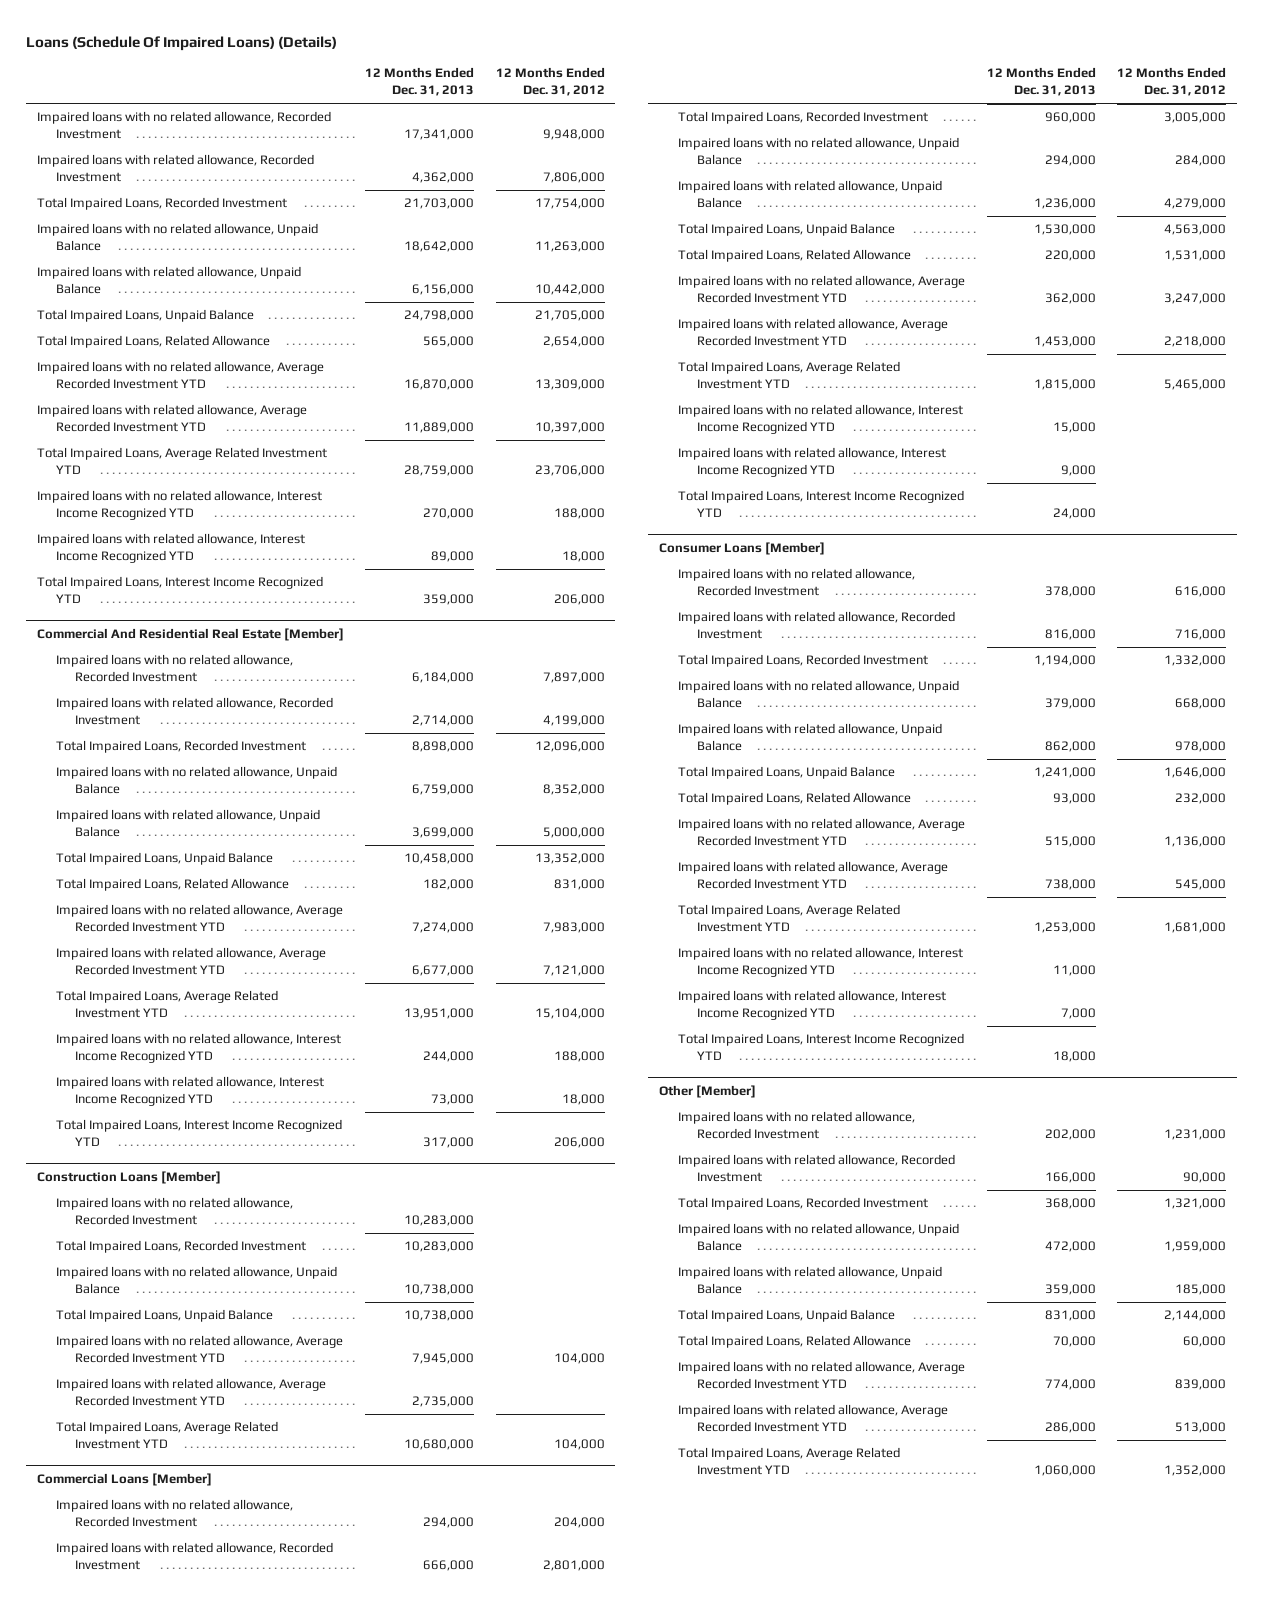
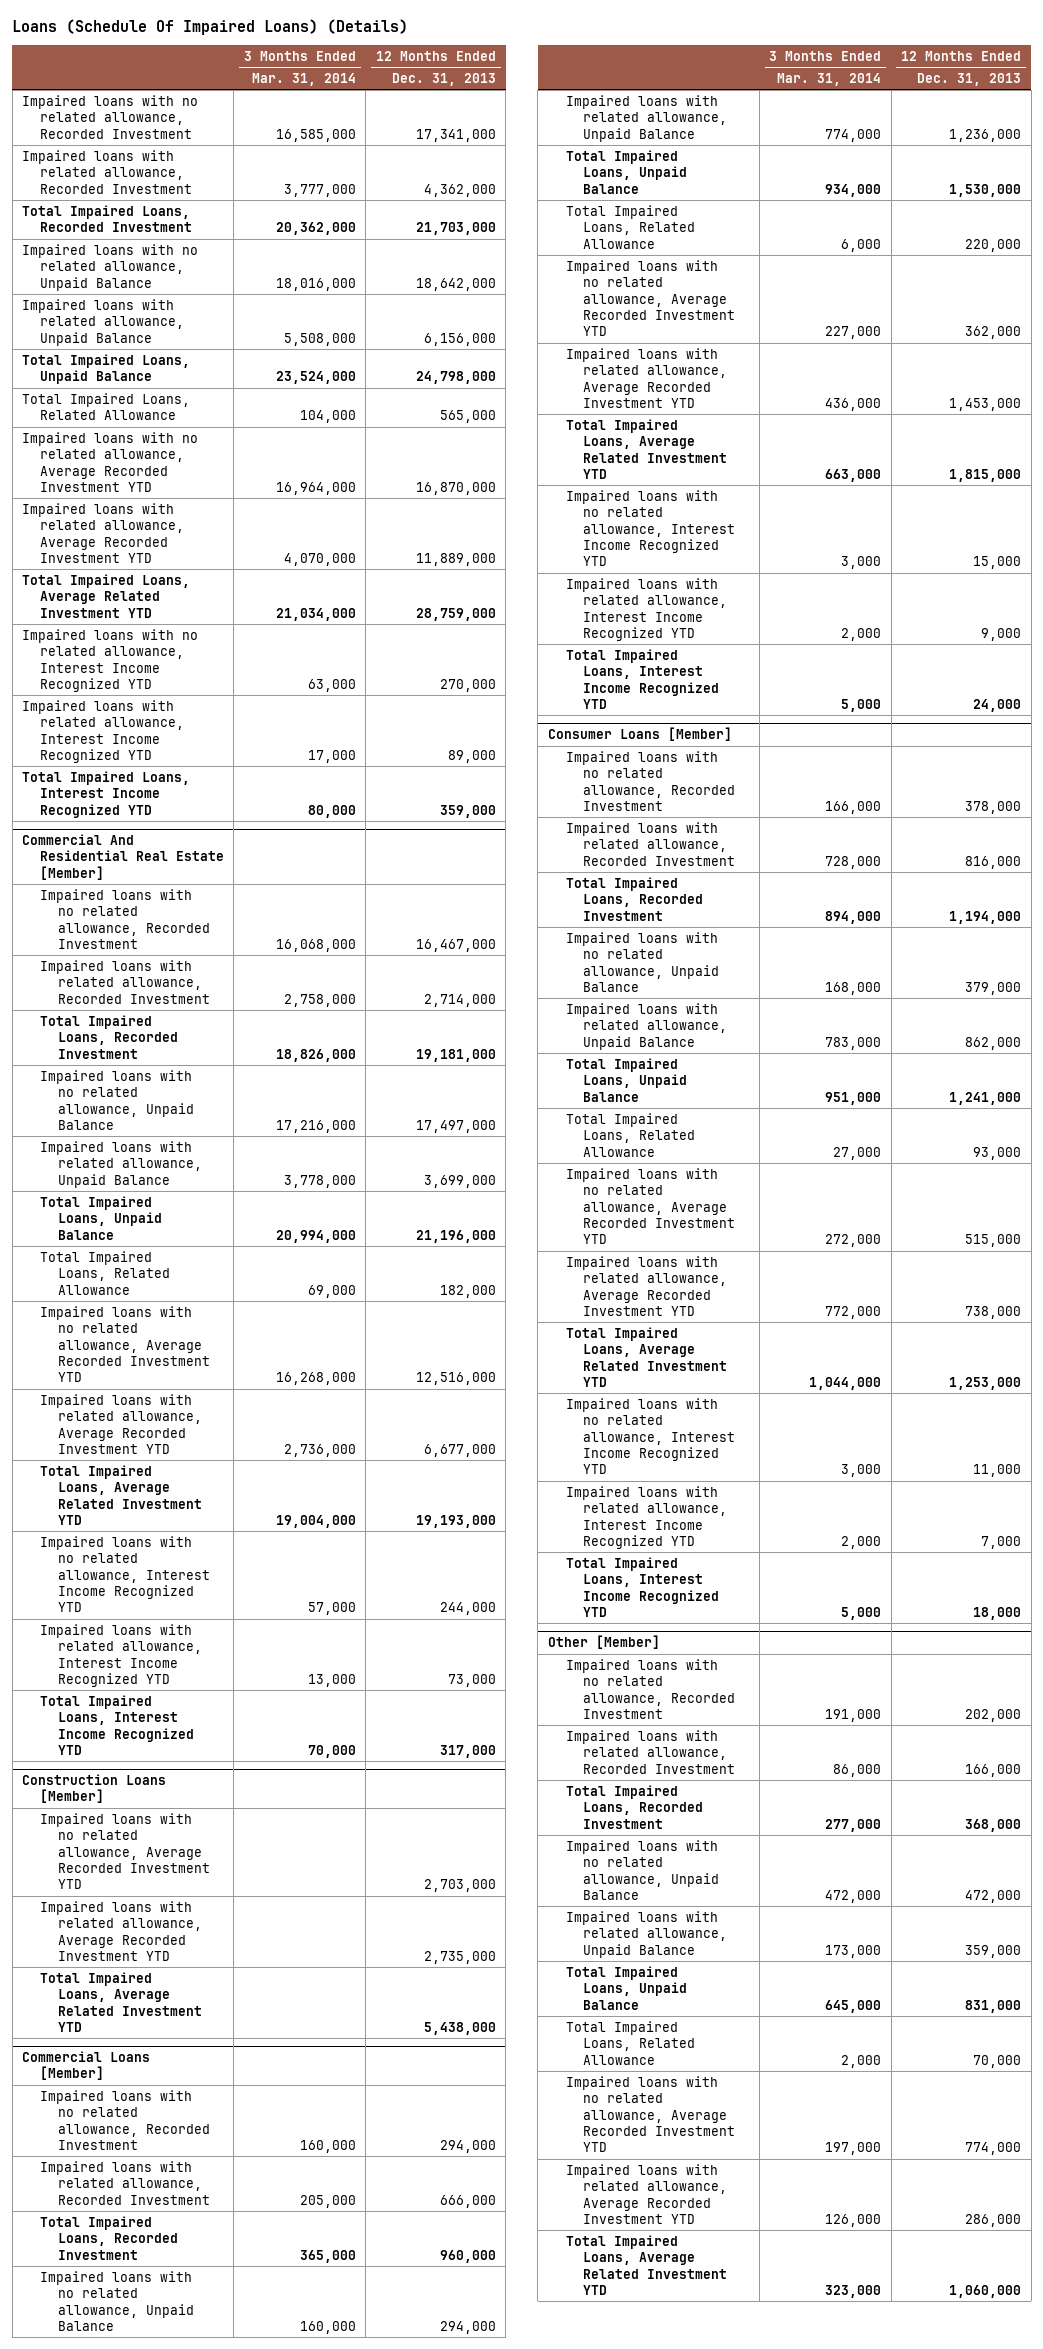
- | 12 Months Ended Dec. 31, 2013 | 12 Months Ended Dec. 31, 2012
+ | 3 Months Ended Mar. 31, 2014 | 12 Months Ended Dec. 31, 2013
@ Commercial And Residential Real Estate [Member]
- Impaired loans with no related allowance, Recorded Investment | 6,184,000 | 7,897,000
+ Impaired loans with no related allowance, Recorded Investment | 16,068,000 | 16,467,000
- Total Impaired Loans, Recorded Investment | 8,898,000 | 12,096,000
- Impaired loans with no related allowance, Unpaid Balance | 6,759,000 | 8,352,000
+ Total Impaired Loans, Recorded Investment | 18,826,000 | 19,181,000
+ Impaired loans with no related allowance, Unpaid Balance | 17,216,000 | 17,497,000
- Total Impaired Loans, Unpaid Balance | 10,458,000 | 13,352,000
+ Total Impaired Loans, Unpaid Balance | 20,994,000 | 21,196,000
- Impaired loans with no related allowance, Average Recorded Investment YTD | 7,274,000 | 7,983,000
+ Impaired loans with no related allowance, Average Recorded Investment YTD | 16,268,000 | 12,516,000
- Total Impaired Loans, Average Related Investment YTD | 13,951,000 | 15,104,000
+ Total Impaired Loans, Average Related Investment YTD | 19,004,000 | 19,193,000
@ Construction Loans [Member]
- Impaired loans with no related allowance, Recorded Investment | 10,283,000 |
- Total Impaired Loans, Recorded Investment | 10,283,000 |
- Impaired loans with no related allowance, Unpaid Balance | 10,738,000 |
- Total Impaired Loans, Unpaid Balance | 10,738,000 |
- Impaired loans with no related allowance, Average Recorded Investment YTD | 7,945,000 | 104,000
+ Impaired loans with no related allowance, Average Recorded Investment YTD | | 2,703,000
- Total Impaired Loans, Average Related Investment YTD | 10,680,000 | 104,000
+ Total Impaired Loans, Average Related Investment YTD | | 5,438,000

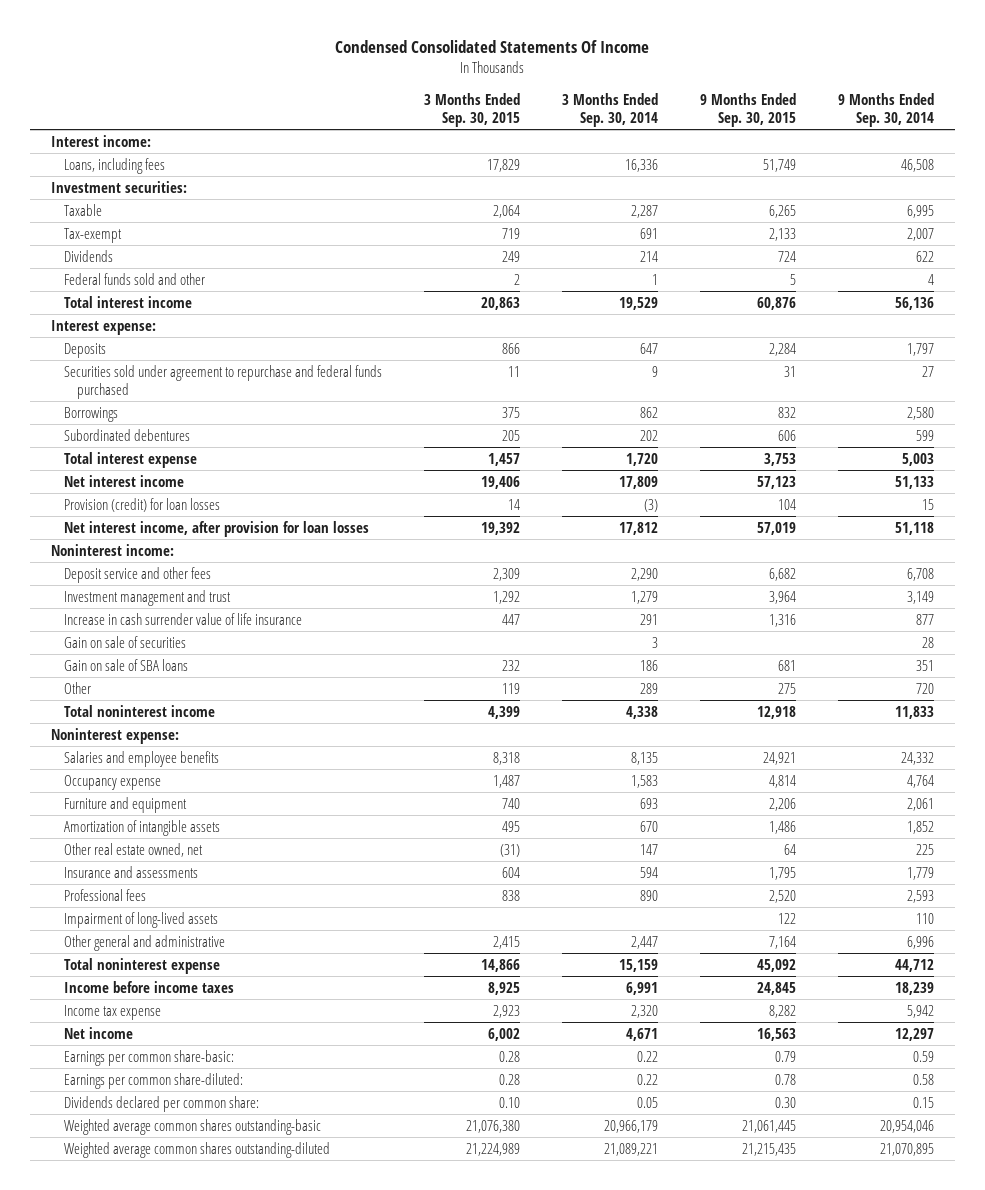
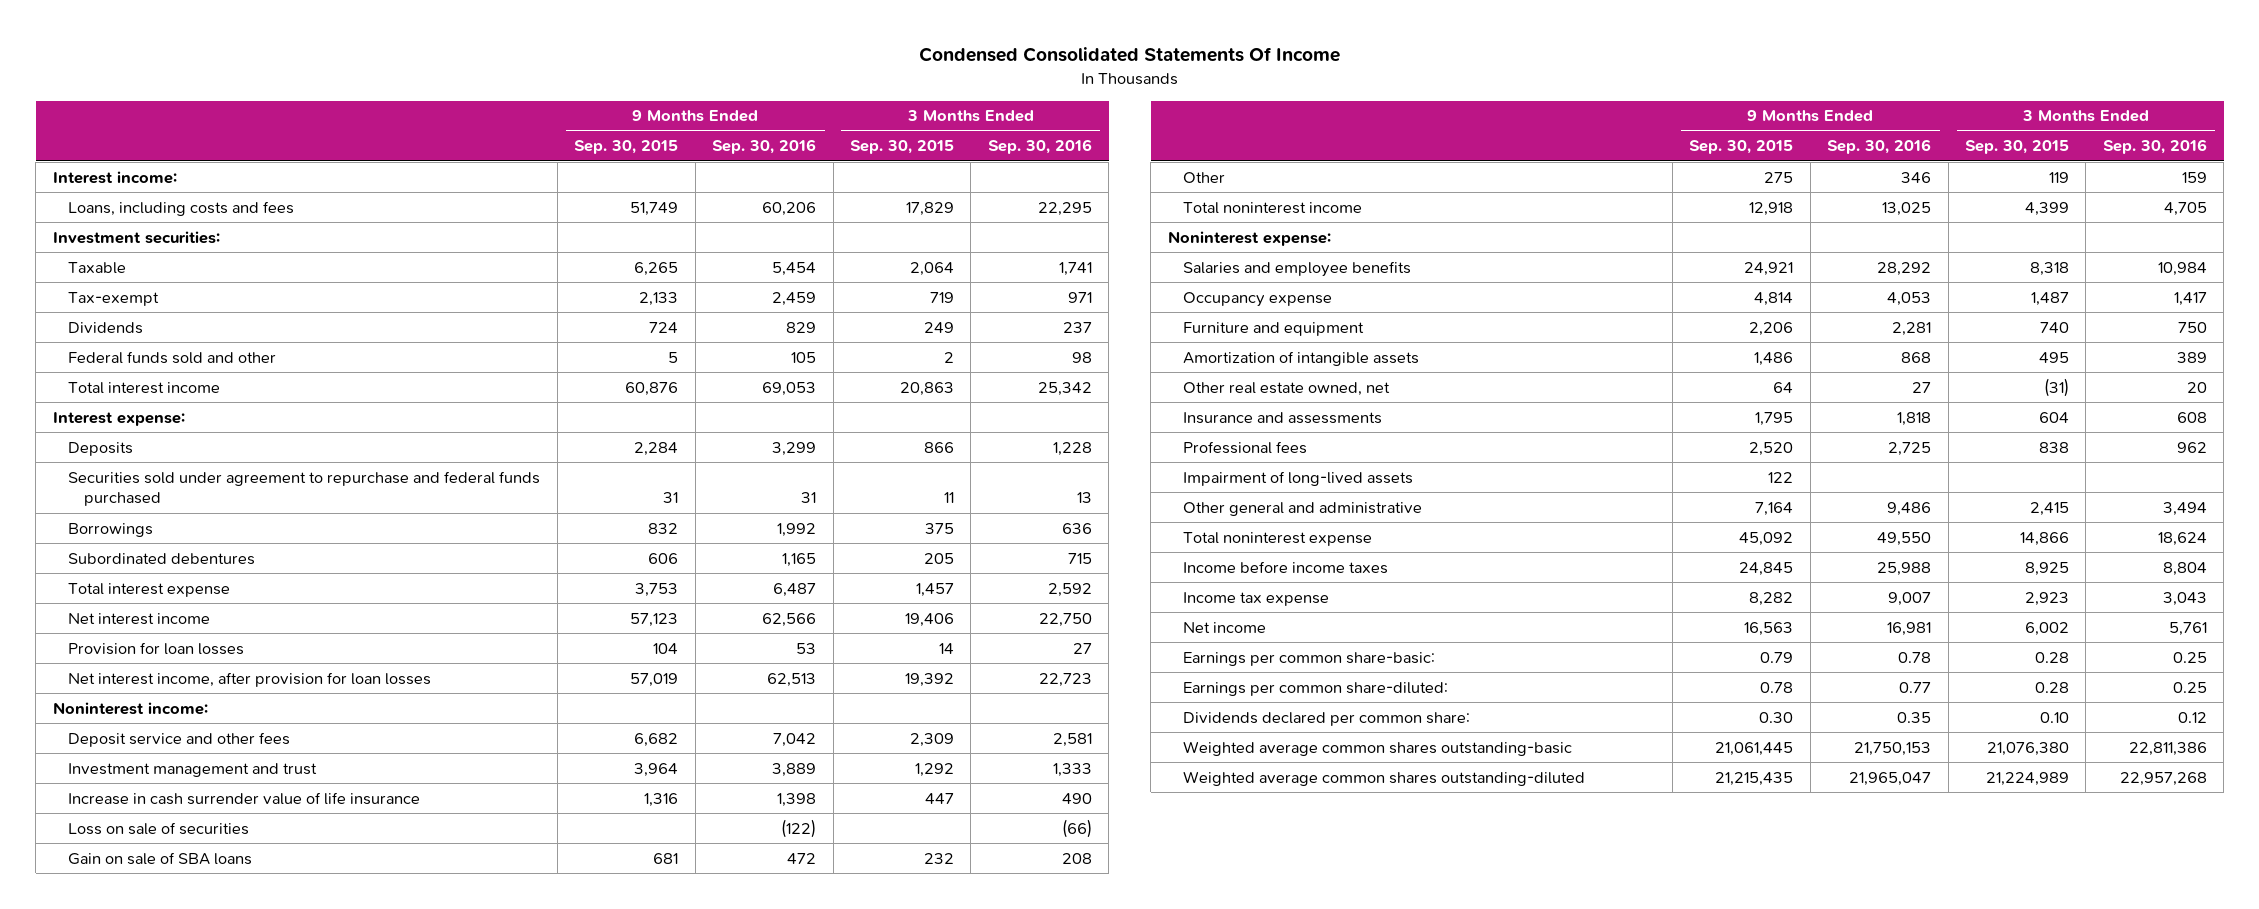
- | 3 Months Ended Sep. 30, 2015 | 3 Months Ended Sep. 30, 2014 | 9 Months Ended Sep. 30, 2015 | 9 Months Ended Sep. 30, 2014
+ | 9 Months Ended Sep. 30, 2015 | 9 Months Ended Sep. 30, 2016 | 3 Months Ended Sep. 30, 2015 | 3 Months Ended Sep. 30, 2016
- Loans, including fees | 17,829 | 16,336 | 51,749 | 46,508
+ Loans, including costs and fees | 51,749 | 60,206 | 17,829 | 22,295
- Provision (credit) for loan losses | 14 | (3) | 104 | 15
+ Provision for loan losses | 104 | 53 | 14 | 27
- Gain on sale of securities | | 3 | | 28
+ Loss on sale of securities | | (122) | | (66)

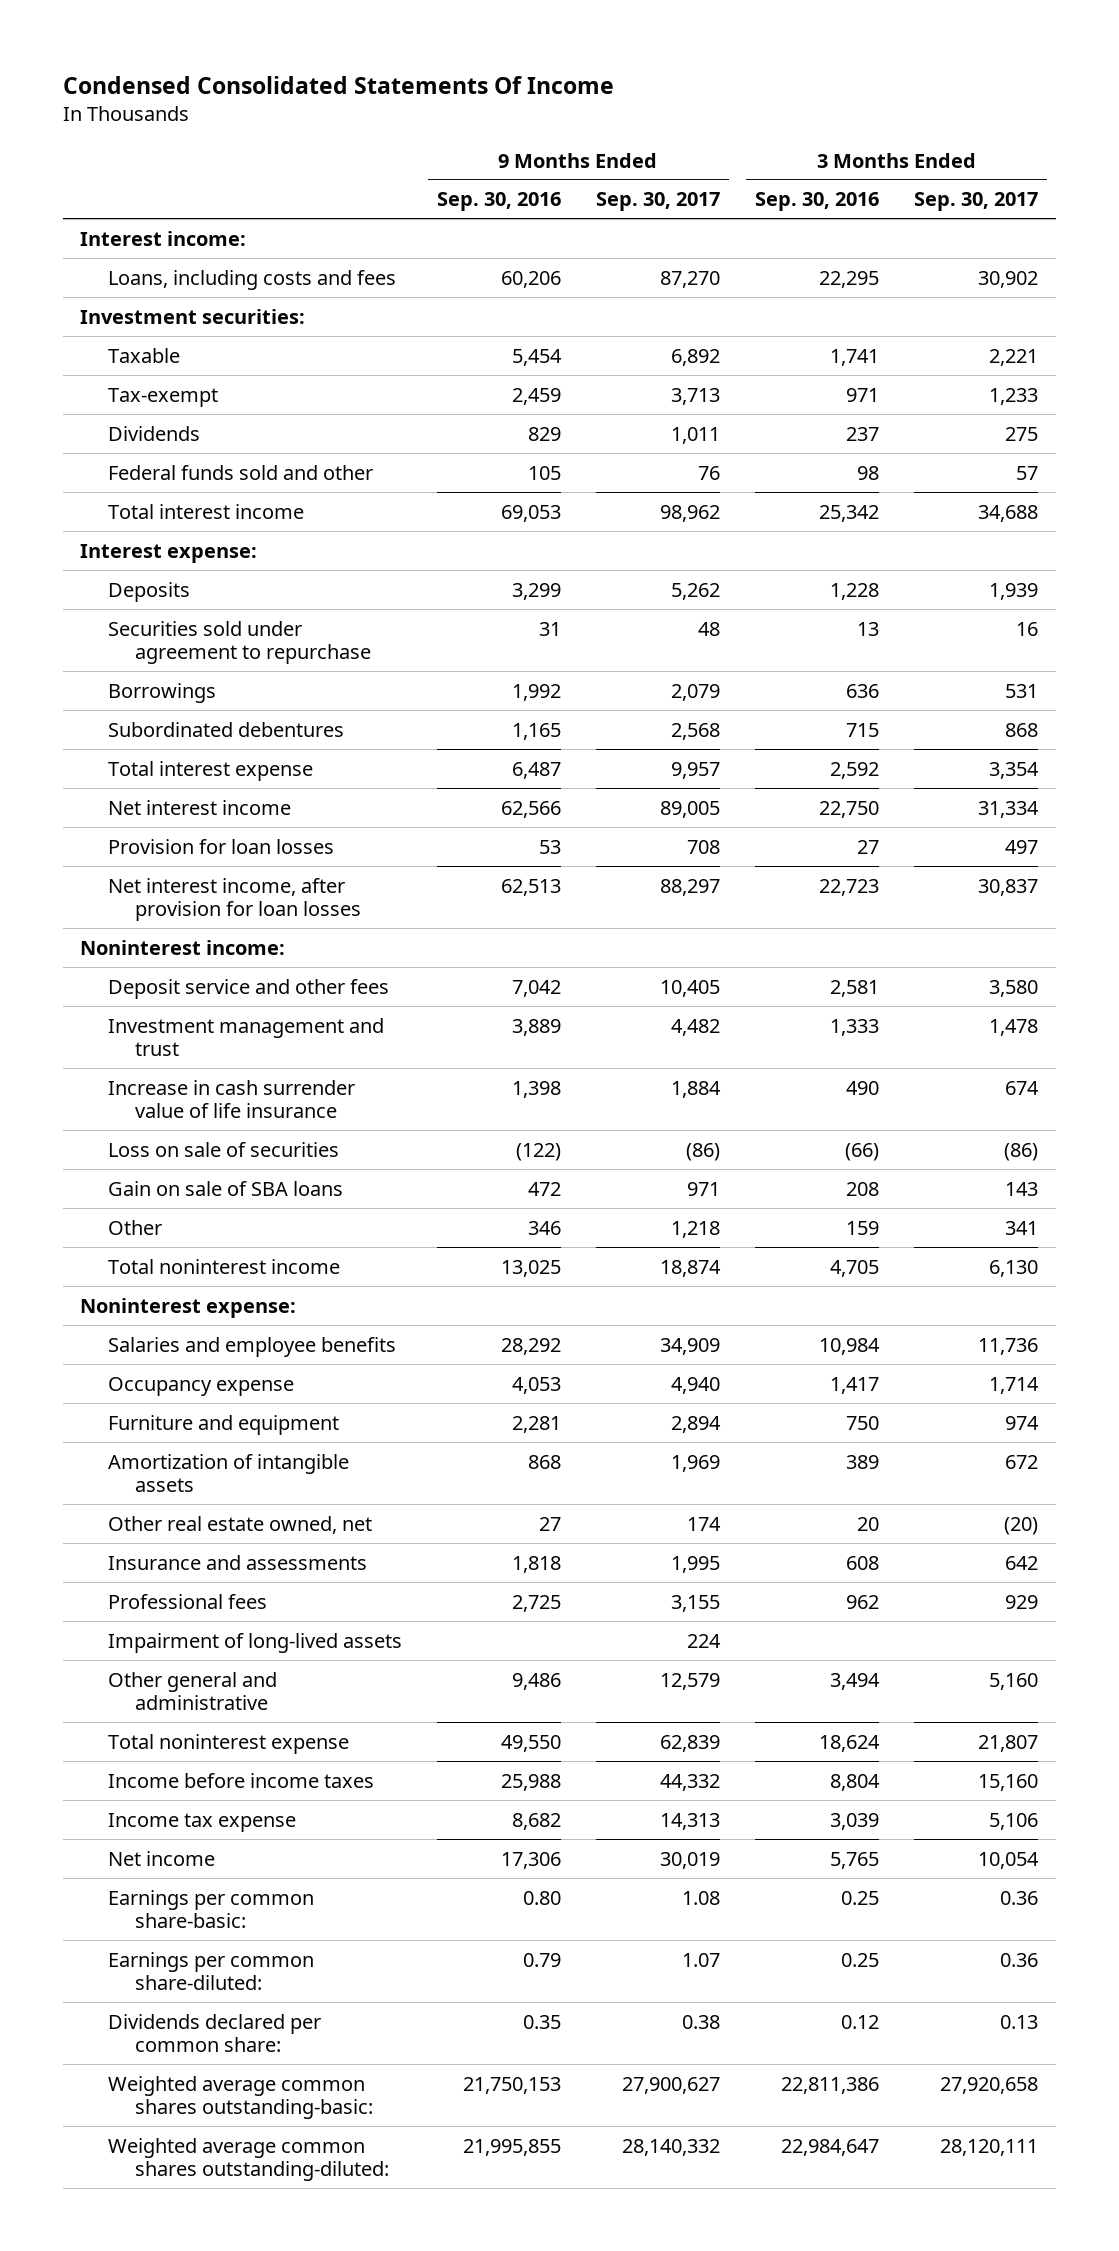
- | 9 Months Ended Sep. 30, 2015 | 9 Months Ended Sep. 30, 2016 | 3 Months Ended Sep. 30, 2015 | 3 Months Ended Sep. 30, 2016
+ | 9 Months Ended Sep. 30, 2016 | 9 Months Ended Sep. 30, 2017 | 3 Months Ended Sep. 30, 2016 | 3 Months Ended Sep. 30, 2017
- Securities sold under agreement to repurchase and federal funds purchased | 31 | 31 | 11 | 13
+ Securities sold under agreement to repurchase | 31 | 48 | 13 | 16
- Income tax expense | 8,282 | 9,007 | 2,923 | 3,043
- Net income | 16,563 | 16,981 | 6,002 | 5,761
- Earnings per common share-basic: | 0.79 | 0.78 | 0.28 | 0.25
- Earnings per common share-diluted: | 0.78 | 0.77 | 0.28 | 0.25
+ Income tax expense | 8,682 | 14,313 | 3,039 | 5,106
+ Net income | 17,306 | 30,019 | 5,765 | 10,054
+ Earnings per common share-basic: | 0.80 | 1.08 | 0.25 | 0.36
+ Earnings per common share-diluted: | 0.79 | 1.07 | 0.25 | 0.36
- Weighted average common shares outstanding-basic | 21,061,445 | 21,750,153 | 21,076,380 | 22,811,386
- Weighted average common shares outstanding-diluted | 21,215,435 | 21,965,047 | 21,224,989 | 22,957,268
+ Weighted average common shares outstanding-basic: | 21,750,153 | 27,900,627 | 22,811,386 | 27,920,658
+ Weighted average common shares outstanding-diluted: | 21,995,855 | 28,140,332 | 22,984,647 | 28,120,111

